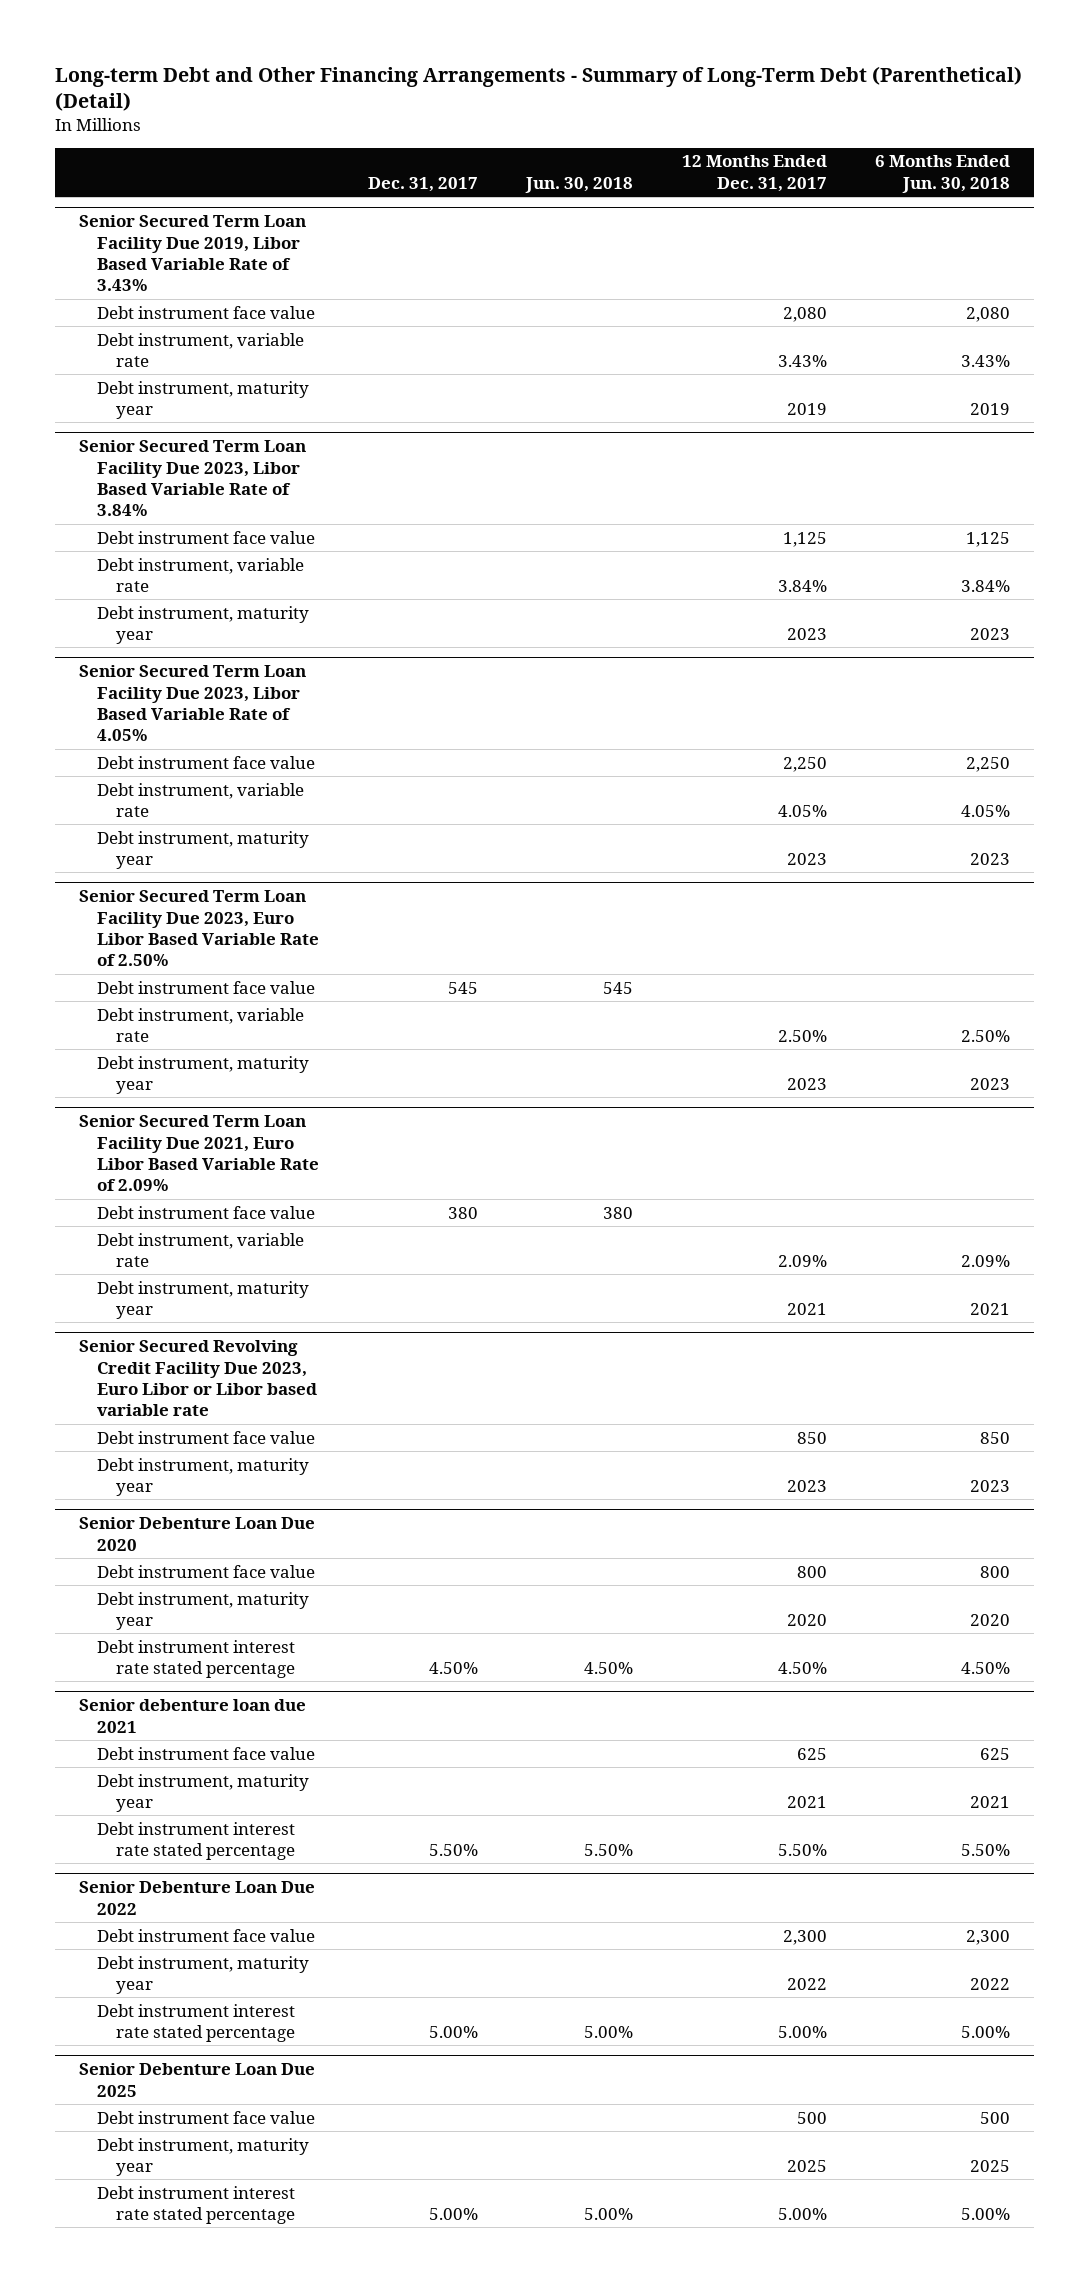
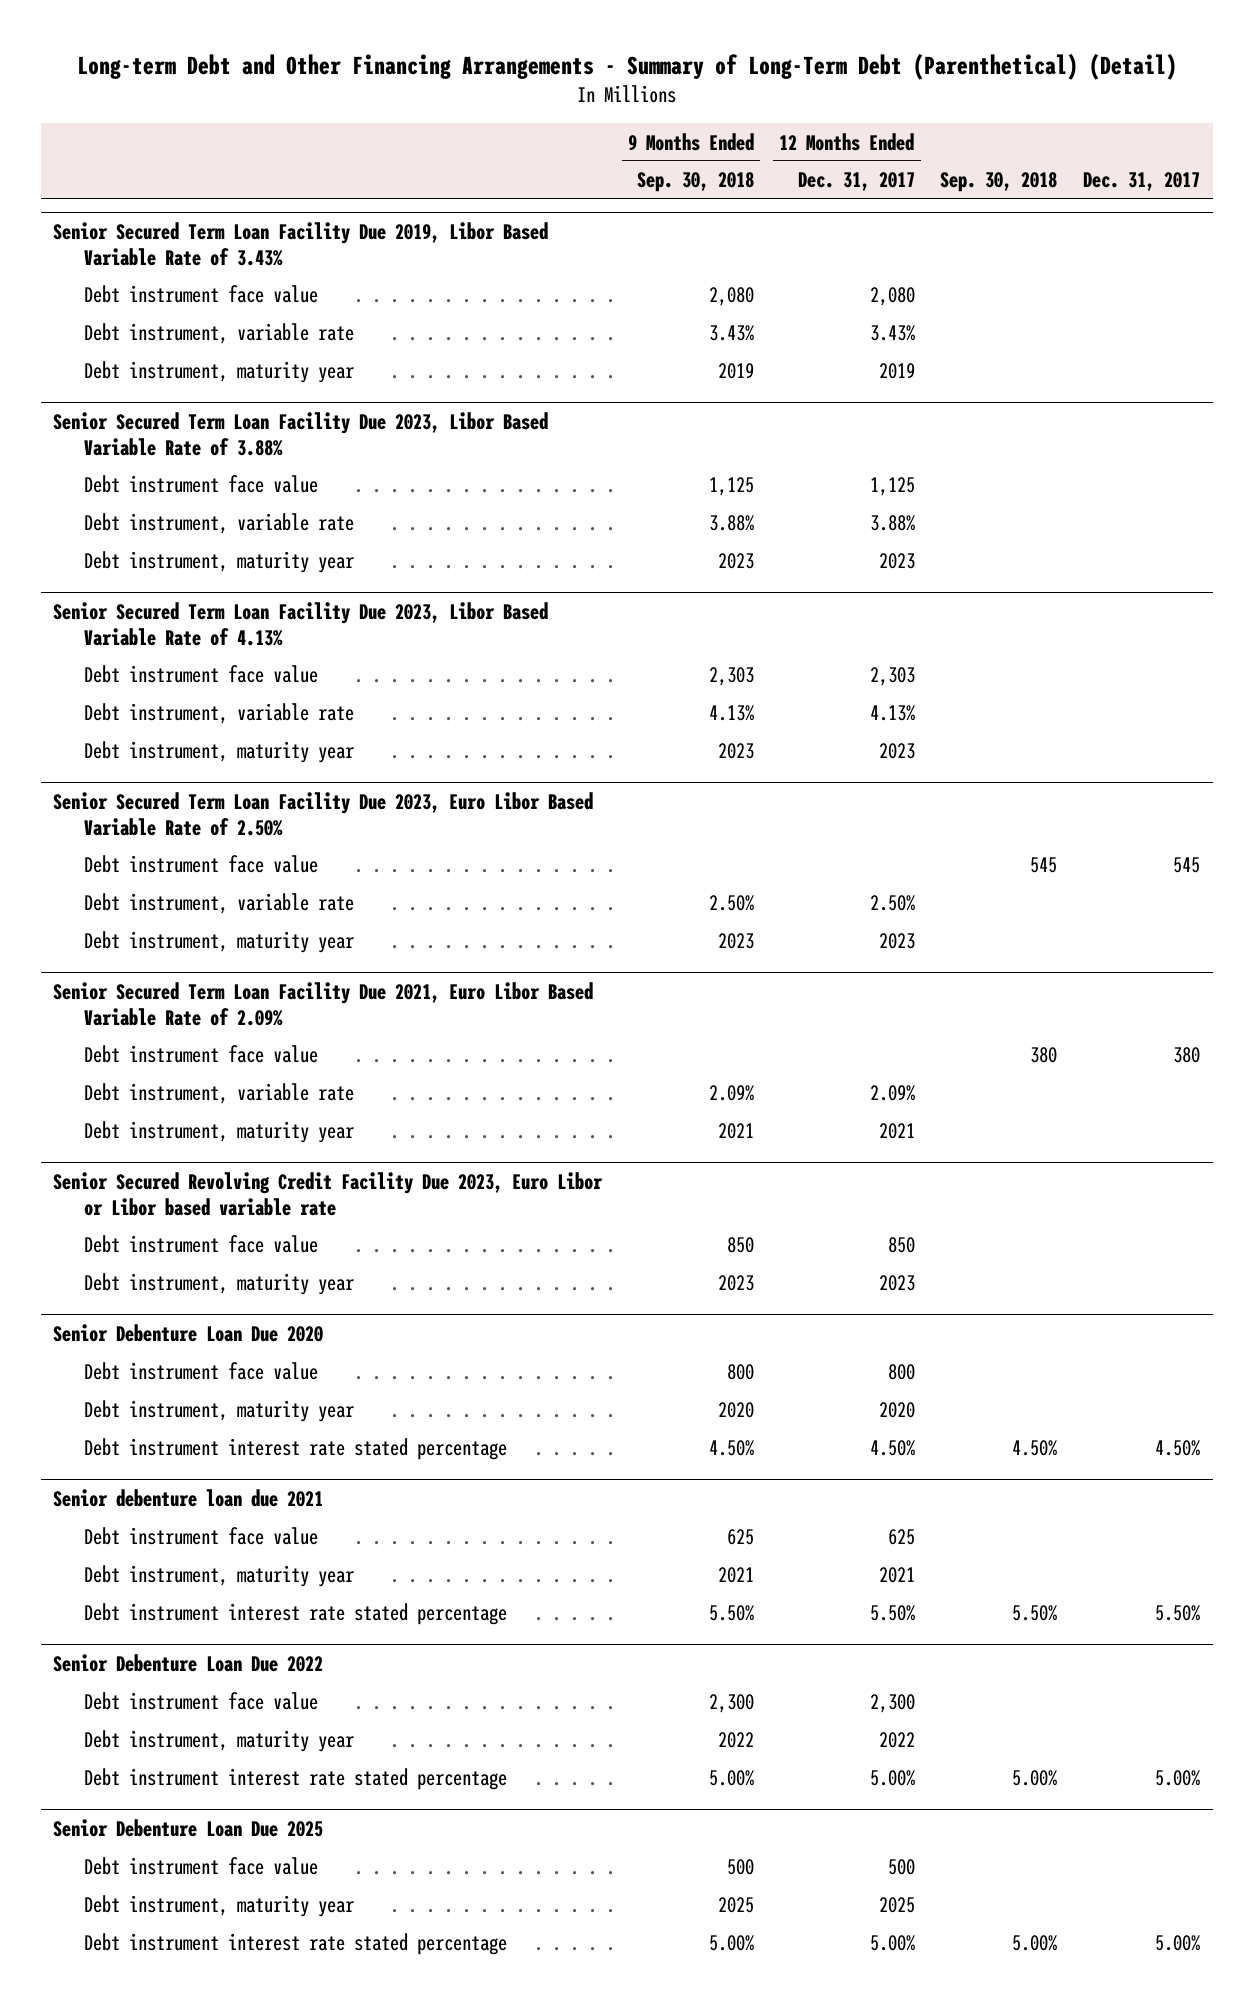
- | Dec. 31, 2017 | Jun. 30, 2018 | 12 Months Ended Dec. 31, 2017 | 6 Months Ended Jun. 30, 2018
+ | 9 Months Ended Sep. 30, 2018 | 12 Months Ended Dec. 31, 2017 | Sep. 30, 2018 | Dec. 31, 2017
- Senior Secured Term Loan Facility Due 2023, Libor Based Variable Rate of 3.84%
+ Senior Secured Term Loan Facility Due 2023, Libor Based Variable Rate of 3.88%
- Debt instrument, variable rate | | | 3.84% | 3.84%
+ Debt instrument, variable rate | 3.88% | 3.88% | |
- Senior Secured Term Loan Facility Due 2023, Libor Based Variable Rate of 4.05%
- Debt instrument face value | | | 2,250 | 2,250
- Debt instrument, variable rate | | | 4.05% | 4.05%
+ Senior Secured Term Loan Facility Due 2023, Libor Based Variable Rate of 4.13%
+ Debt instrument face value | 2,303 | 2,303 | |
+ Debt instrument, variable rate | 4.13% | 4.13% | |

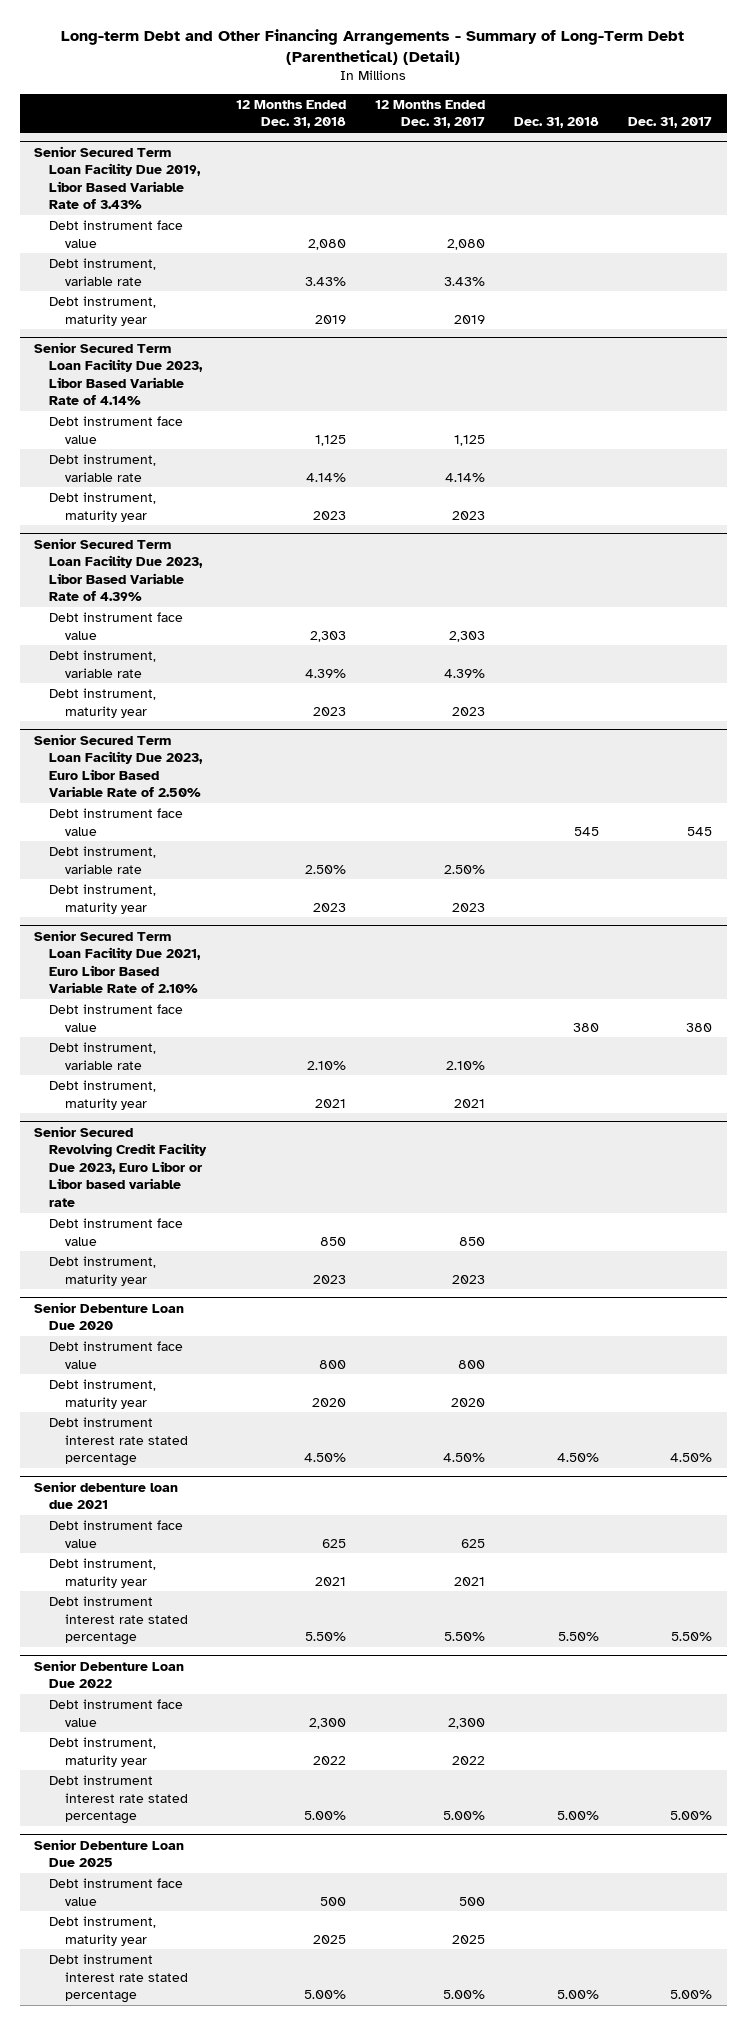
- | 9 Months Ended Sep. 30, 2018 | 12 Months Ended Dec. 31, 2017 | Sep. 30, 2018 | Dec. 31, 2017
+ | 12 Months Ended Dec. 31, 2018 | 12 Months Ended Dec. 31, 2017 | Dec. 31, 2018 | Dec. 31, 2017
- Senior Secured Term Loan Facility Due 2023, Libor Based Variable Rate of 3.88%
+ Senior Secured Term Loan Facility Due 2023, Libor Based Variable Rate of 4.14%
- Debt instrument, variable rate | 3.88% | 3.88% | |
+ Debt instrument, variable rate | 4.14% | 4.14% | |
- Senior Secured Term Loan Facility Due 2023, Libor Based Variable Rate of 4.13%
+ Senior Secured Term Loan Facility Due 2023, Libor Based Variable Rate of 4.39%
- Debt instrument, variable rate | 4.13% | 4.13% | |
+ Debt instrument, variable rate | 4.39% | 4.39% | |
- Senior Secured Term Loan Facility Due 2021, Euro Libor Based Variable Rate of 2.09%
+ Senior Secured Term Loan Facility Due 2021, Euro Libor Based Variable Rate of 2.10%
- Debt instrument, variable rate | 2.09% | 2.09% | |
+ Debt instrument, variable rate | 2.10% | 2.10% | |

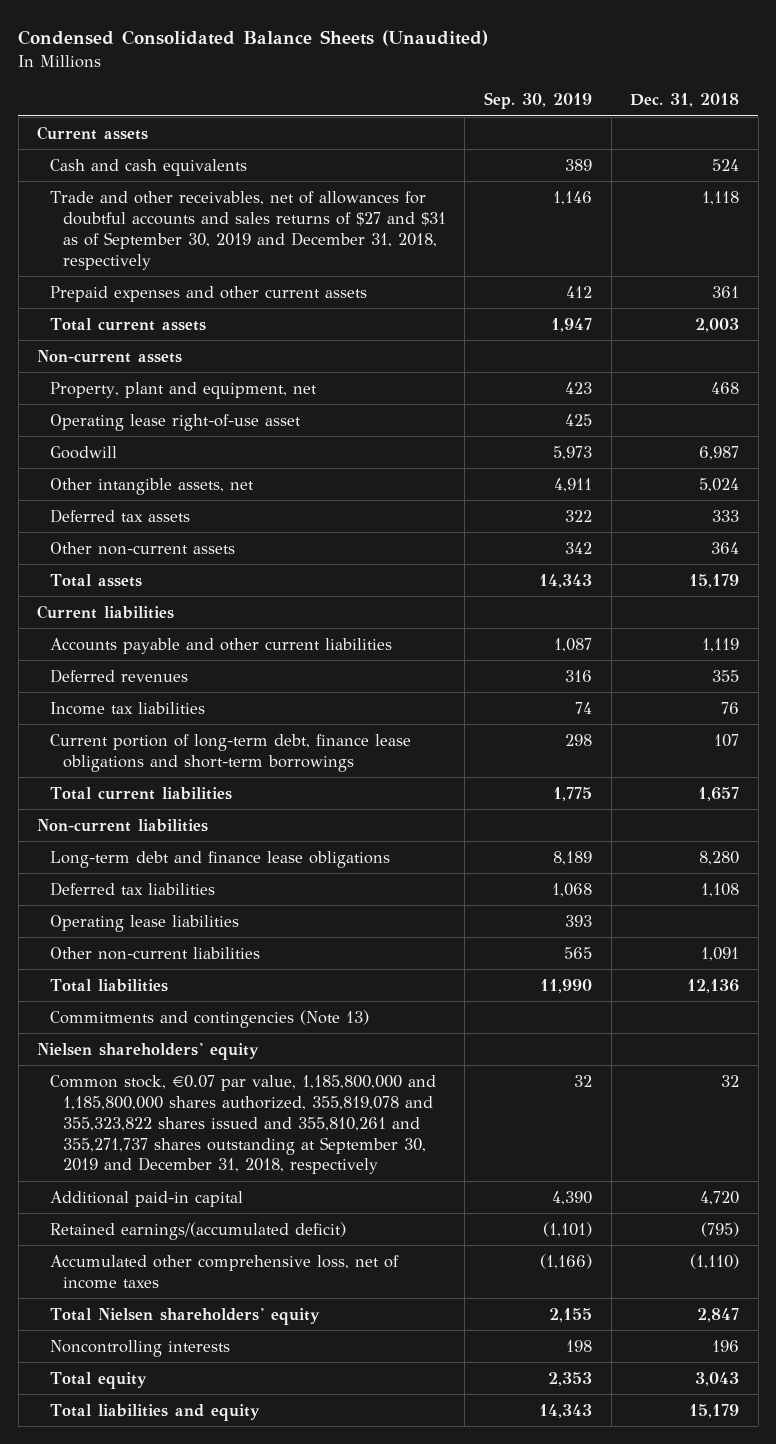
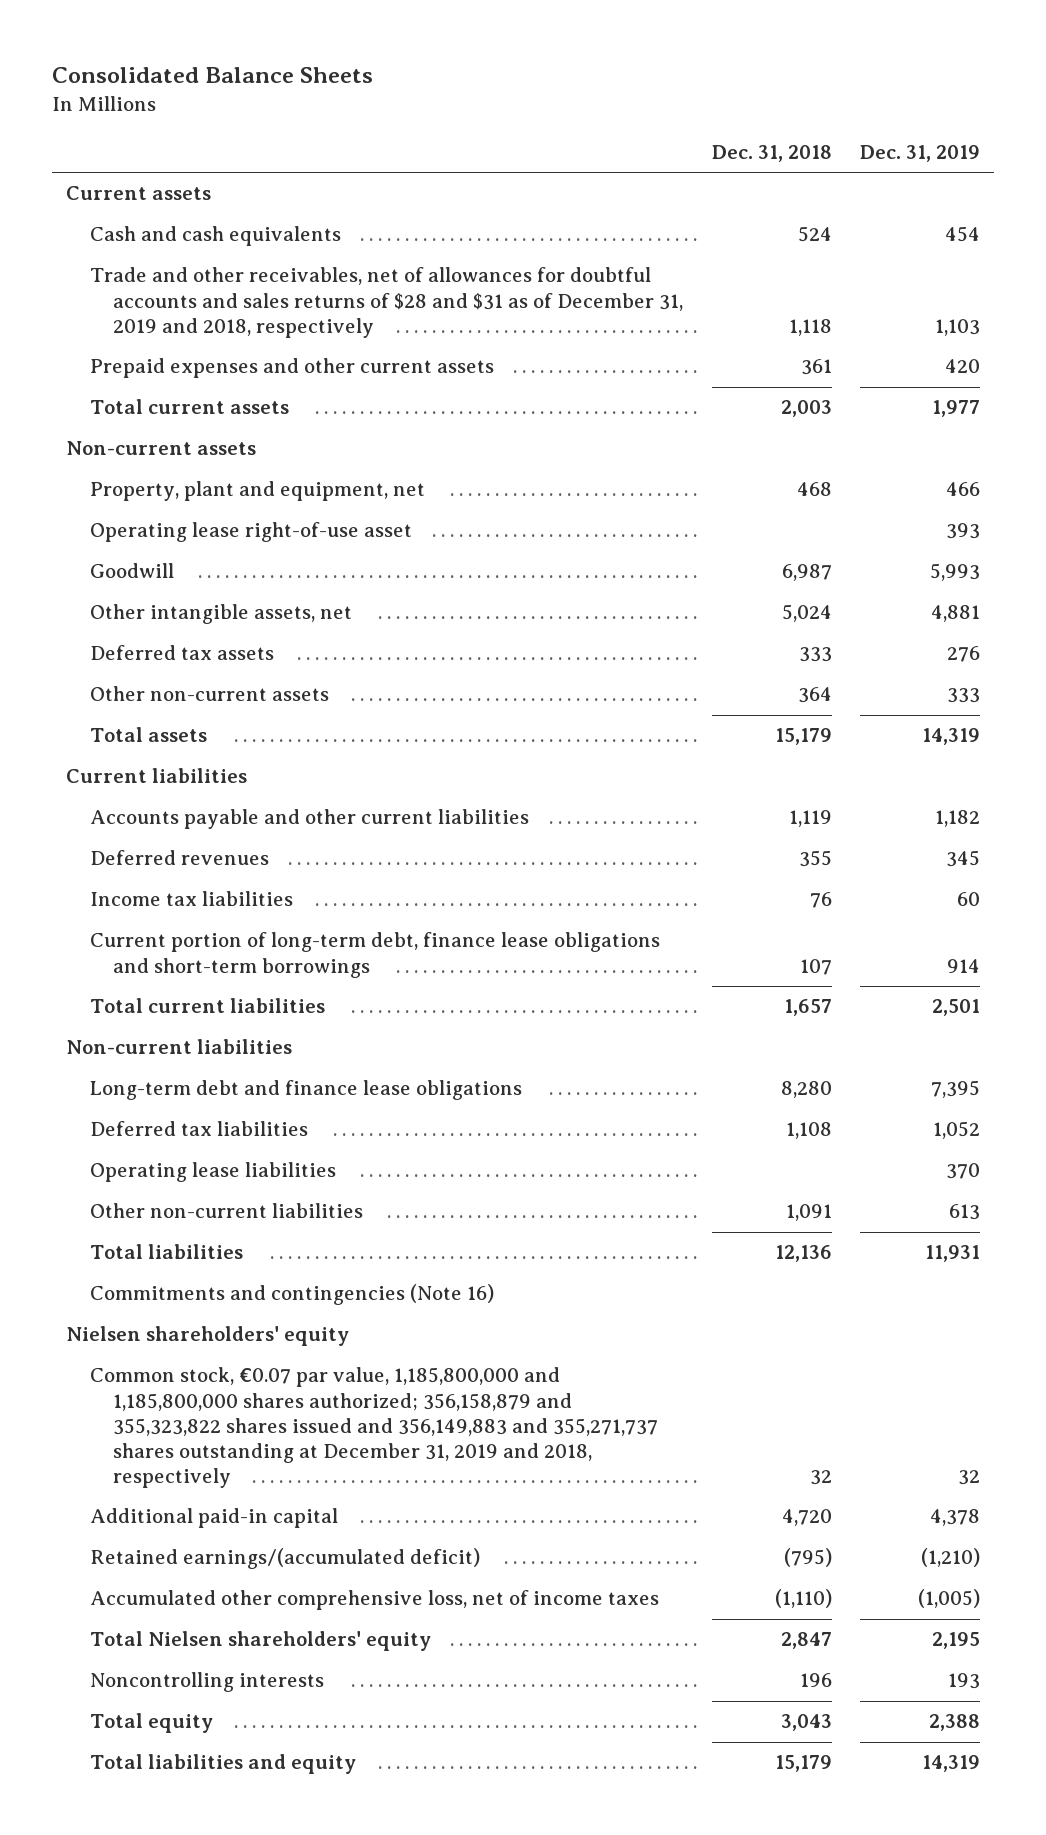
- Condensed Consolidated Balance Sheets (Unaudited)
+ Consolidated Balance Sheets
- | Sep. 30, 2019 | Dec. 31, 2018
+ | Dec. 31, 2018 | Dec. 31, 2019
- Trade and other receivables, net of allowances for doubtful accounts and sales returns of $27 and $31 as of September 30, 2019 and December 31, 2018, respectively | 1,146 | 1,118
+ Trade and other receivables, net of allowances for doubtful accounts and sales returns of $28 and $31 as of December 31, 2019 and 2018, respectively | 1,118 | 1,103
- Commitments and contingencies (Note 13)
+ Commitments and contingencies (Note 16)
- Common stock, €0.07 par value, 1,185,800,000 and 1,185,800,000 shares authorized, 355,819,078 and 355,323,822 shares issued and 355,810,261 and 355,271,737 shares outstanding at September 30, 2019 and December 31, 2018, respectively | 32 | 32
+ Common stock, €0.07 par value, 1,185,800,000 and 1,185,800,000 shares authorized; 356,158,879 and 355,323,822 shares issued and 356,149,883 and 355,271,737 shares outstanding at December 31, 2019 and 2018, respectively | 32 | 32

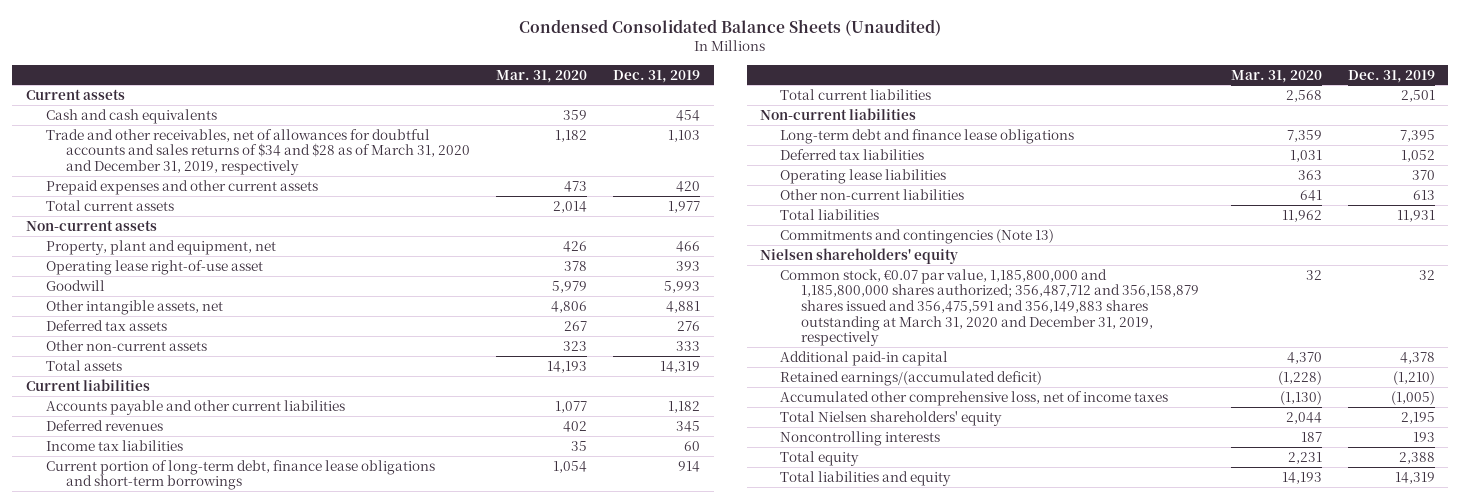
- Consolidated Balance Sheets
+ Condensed Consolidated Balance Sheets (Unaudited)
- | Dec. 31, 2018 | Dec. 31, 2019
+ | Mar. 31, 2020 | Dec. 31, 2019
- Trade and other receivables, net of allowances for doubtful accounts and sales returns of $28 and $31 as of December 31, 2019 and 2018, respectively | 1,118 | 1,103
+ Trade and other receivables, net of allowances for doubtful accounts and sales returns of $34 and $28 as of March 31, 2020 and December 31, 2019, respectively | 1,182 | 1,103
- Commitments and contingencies (Note 16)
+ Commitments and contingencies (Note 13)
- Common stock, €0.07 par value, 1,185,800,000 and 1,185,800,000 shares authorized; 356,158,879 and 355,323,822 shares issued and 356,149,883 and 355,271,737 shares outstanding at December 31, 2019 and 2018, respectively | 32 | 32
+ Common stock, €0.07 par value, 1,185,800,000 and 1,185,800,000 shares authorized; 356,487,712 and 356,158,879 shares issued and 356,475,591 and 356,149,883 shares outstanding at March 31, 2020 and December 31, 2019, respectively | 32 | 32

